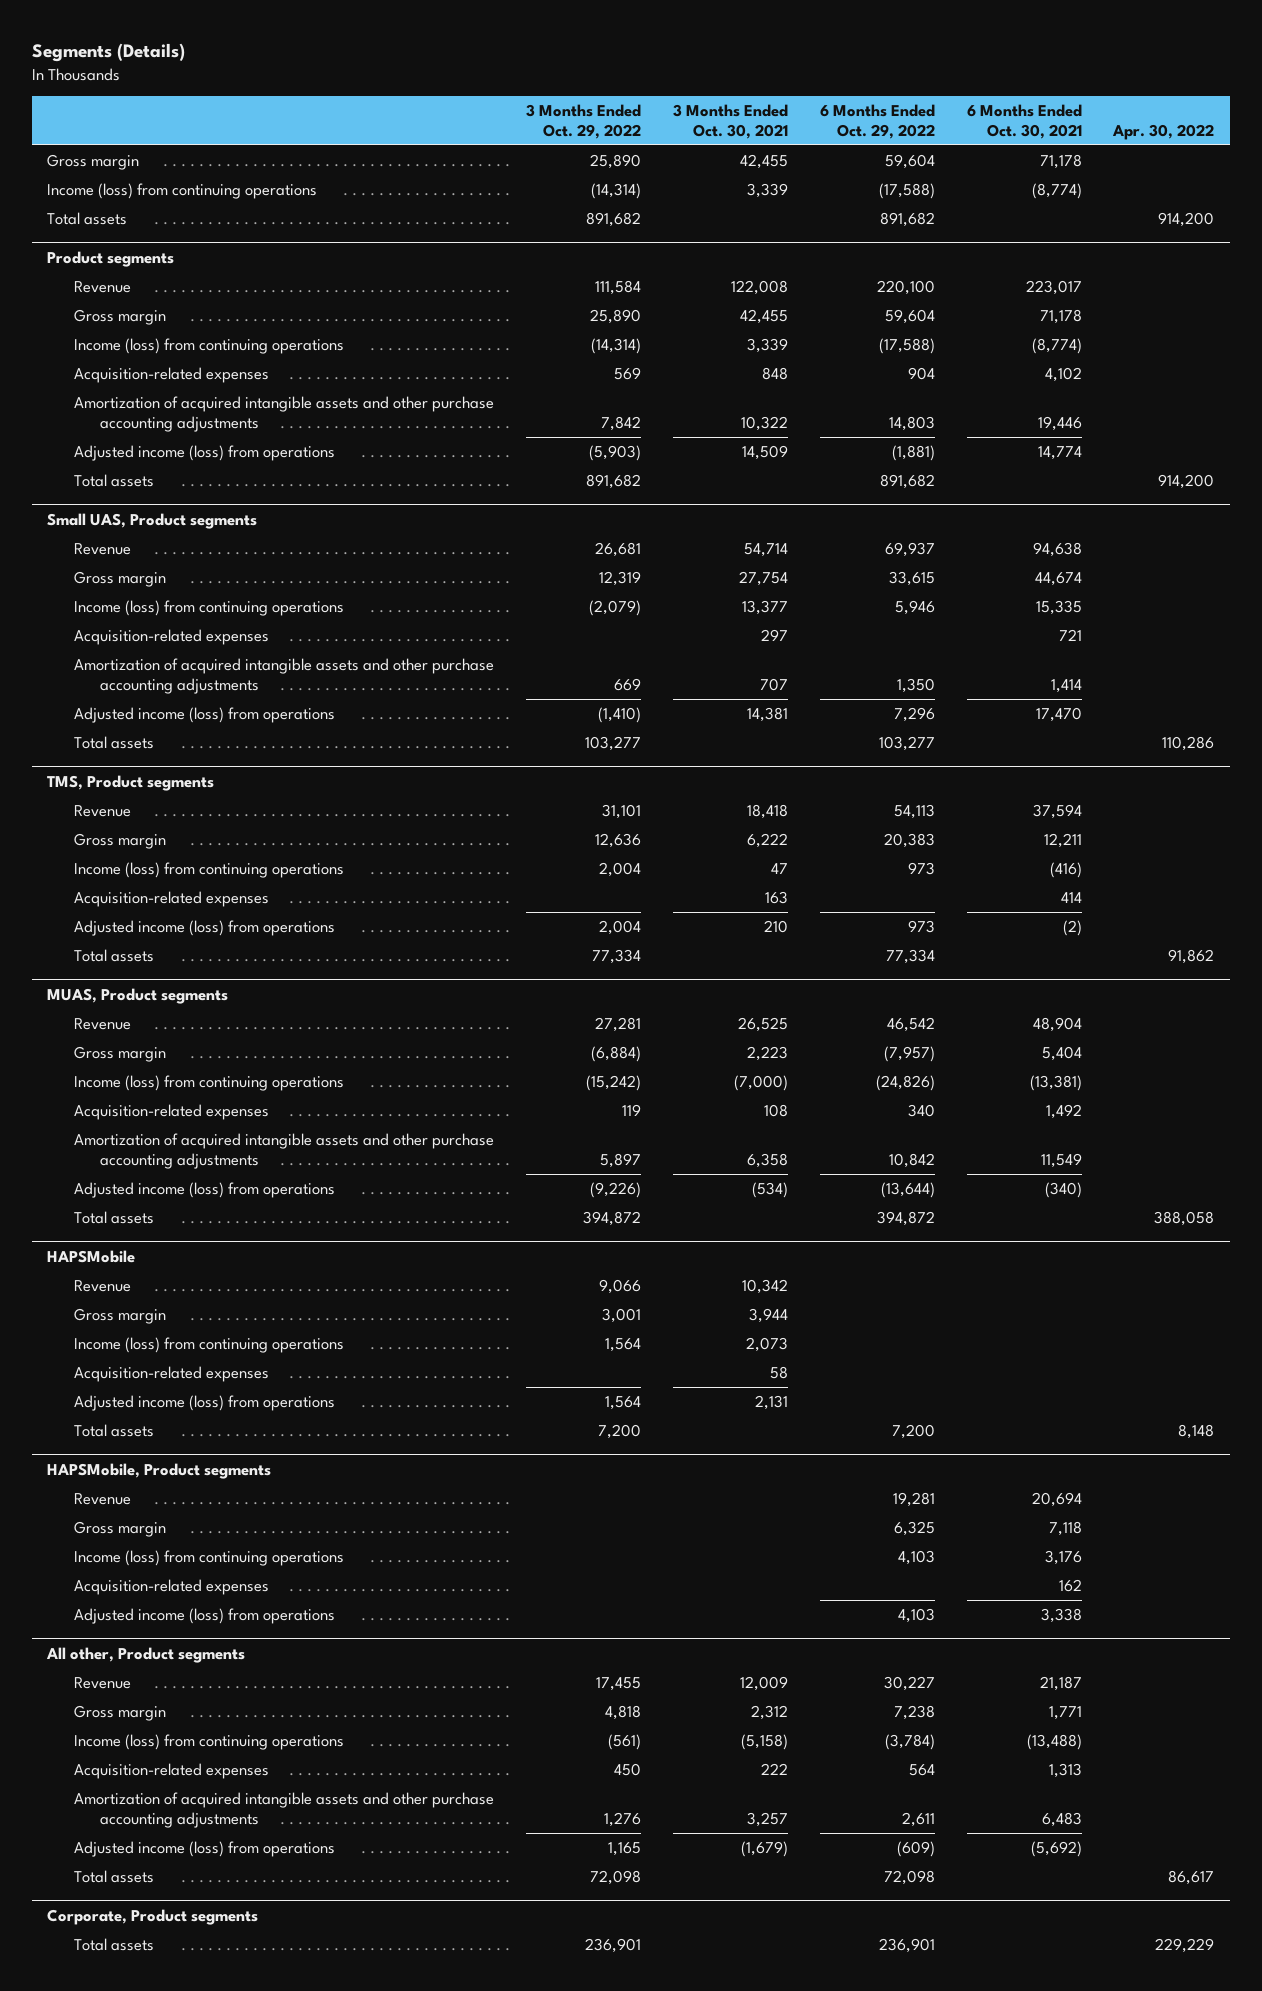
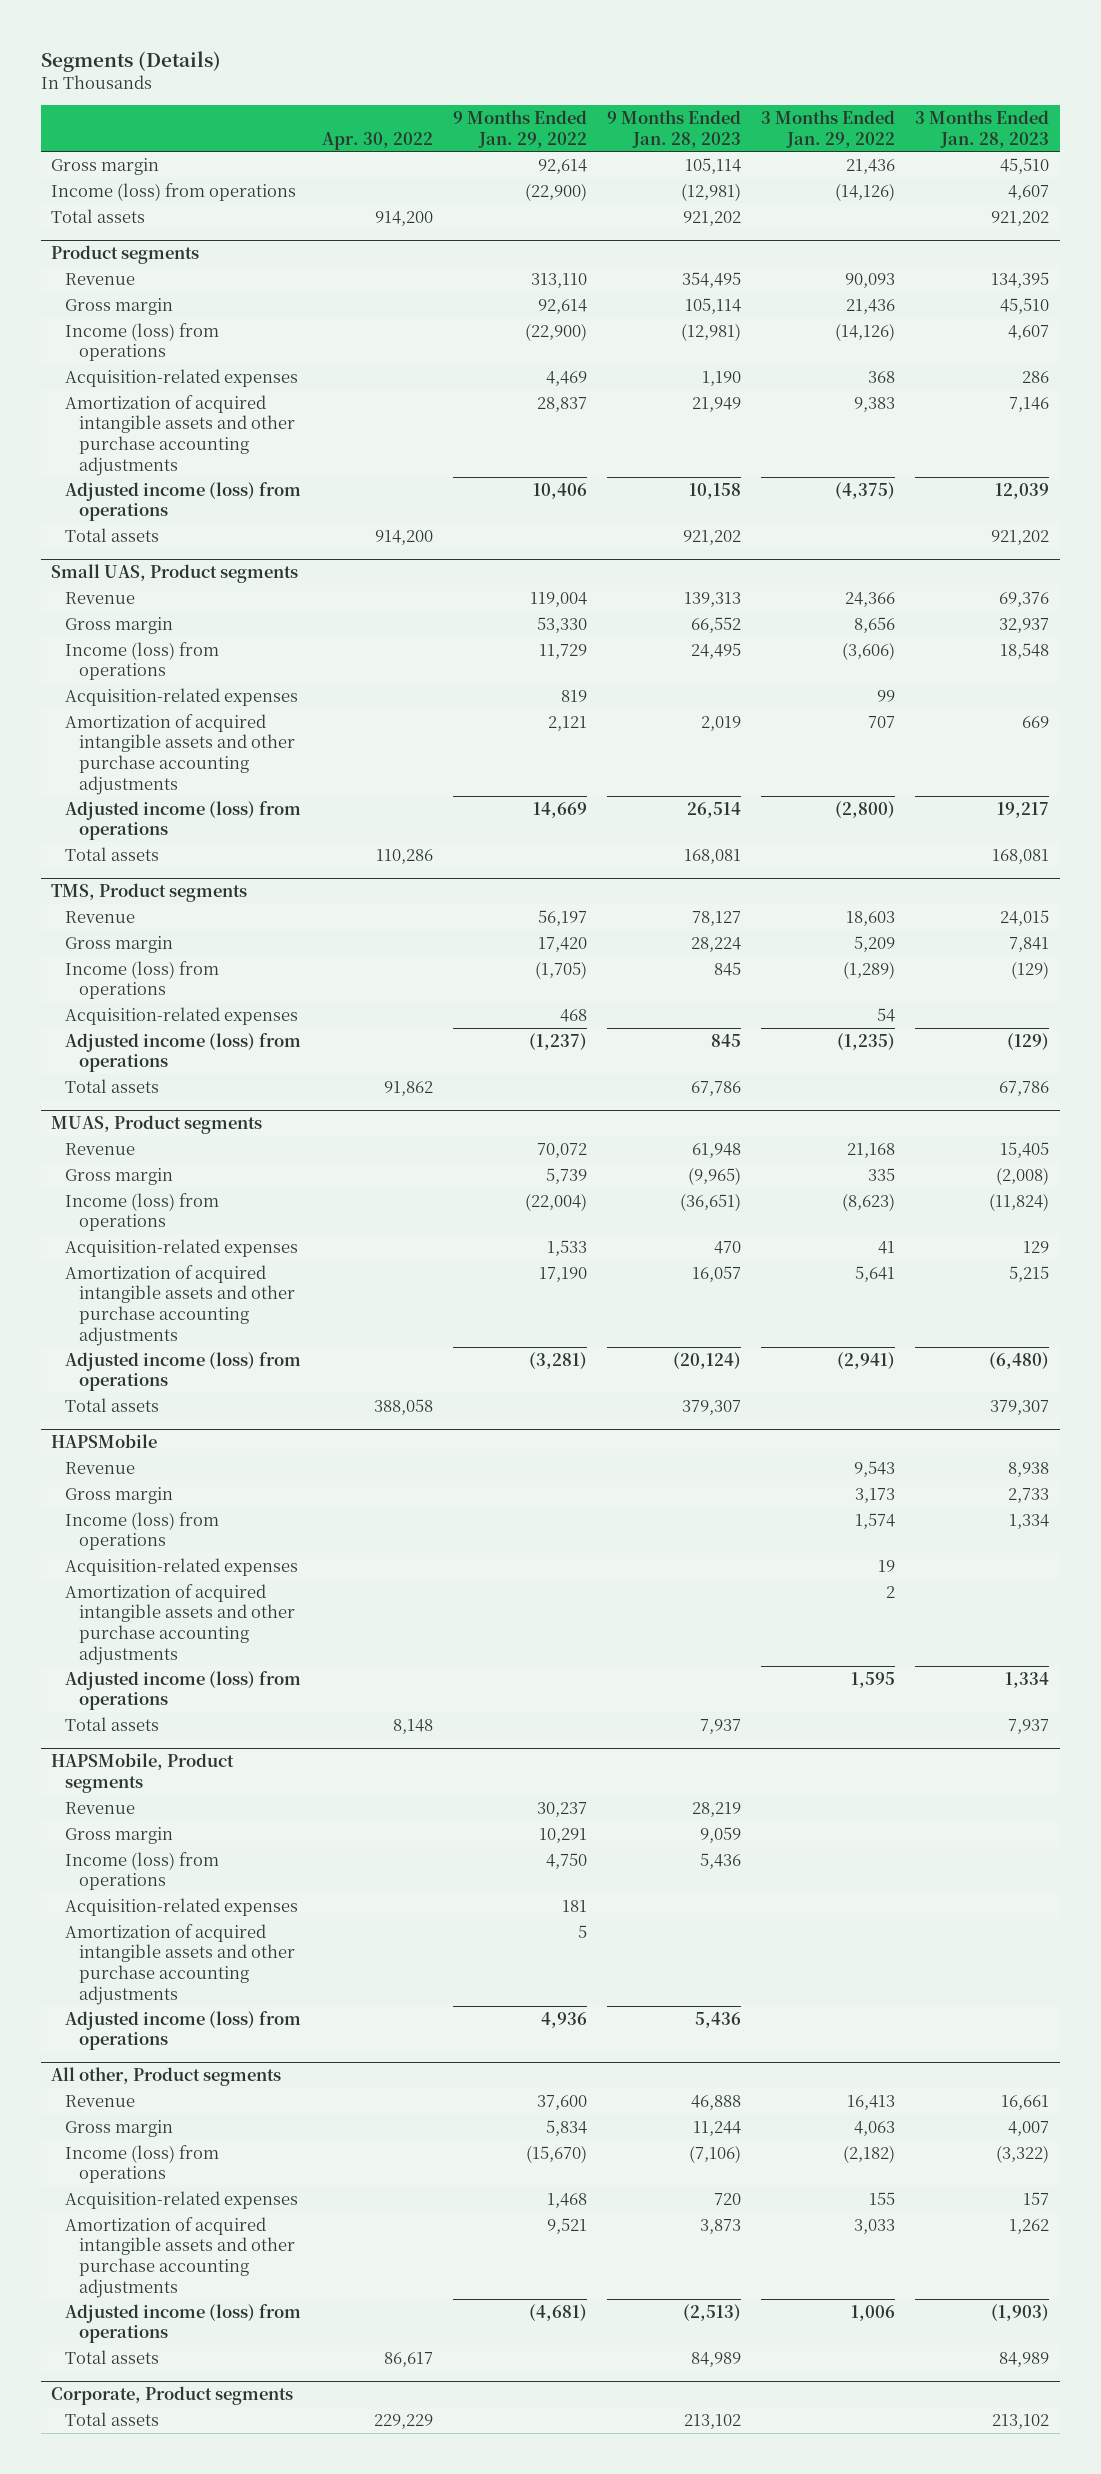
- | 3 Months Ended Oct. 29, 2022 | 3 Months Ended Oct. 30, 2021 | 6 Months Ended Oct. 29, 2022 | 6 Months Ended Oct. 30, 2021 | Apr. 30, 2022
+ | Apr. 30, 2022 | 9 Months Ended Jan. 29, 2022 | 9 Months Ended Jan. 28, 2023 | 3 Months Ended Jan. 29, 2022 | 3 Months Ended Jan. 28, 2023
- Income (loss) from continuing operations | (14,314) | 3,339 | (17,588) | (8,774) |
+ Income (loss) from operations | | (22,900) | (12,981) | (14,126) | 4,607
@ Product segments
- Income (loss) from continuing operations | (14,314) | 3,339 | (17,588) | (8,774) |
+ Income (loss) from operations | | (22,900) | (12,981) | (14,126) | 4,607
@ Small UAS, Product segments
- Income (loss) from continuing operations | (2,079) | 13,377 | 5,946 | 15,335 |
+ Income (loss) from operations | | 11,729 | 24,495 | (3,606) | 18,548
@ TMS, Product segments
- Income (loss) from continuing operations | 2,004 | 47 | 973 | (416) |
+ Income (loss) from operations | | (1,705) | 845 | (1,289) | (129)
@ MUAS, Product segments
- Income (loss) from continuing operations | (15,242) | (7,000) | (24,826) | (13,381) |
+ Income (loss) from operations | | (22,004) | (36,651) | (8,623) | (11,824)
@ HAPSMobile
- Income (loss) from continuing operations | 1,564 | 2,073 | | |
+ Income (loss) from operations | | | | 1,574 | 1,334
+ Amortization of acquired intangible assets and other purchase accounting adjustments | | | | 2 |
@ HAPSMobile, Product segments
- Income (loss) from continuing operations | | | 4,103 | 3,176 |
+ Income (loss) from operations | | 4,750 | 5,436 | |
+ Amortization of acquired intangible assets and other purchase accounting adjustments | | 5 | | |
@ All other, Product segments
- Income (loss) from continuing operations | (561) | (5,158) | (3,784) | (13,488) |
+ Income (loss) from operations | | (15,670) | (7,106) | (2,182) | (3,322)

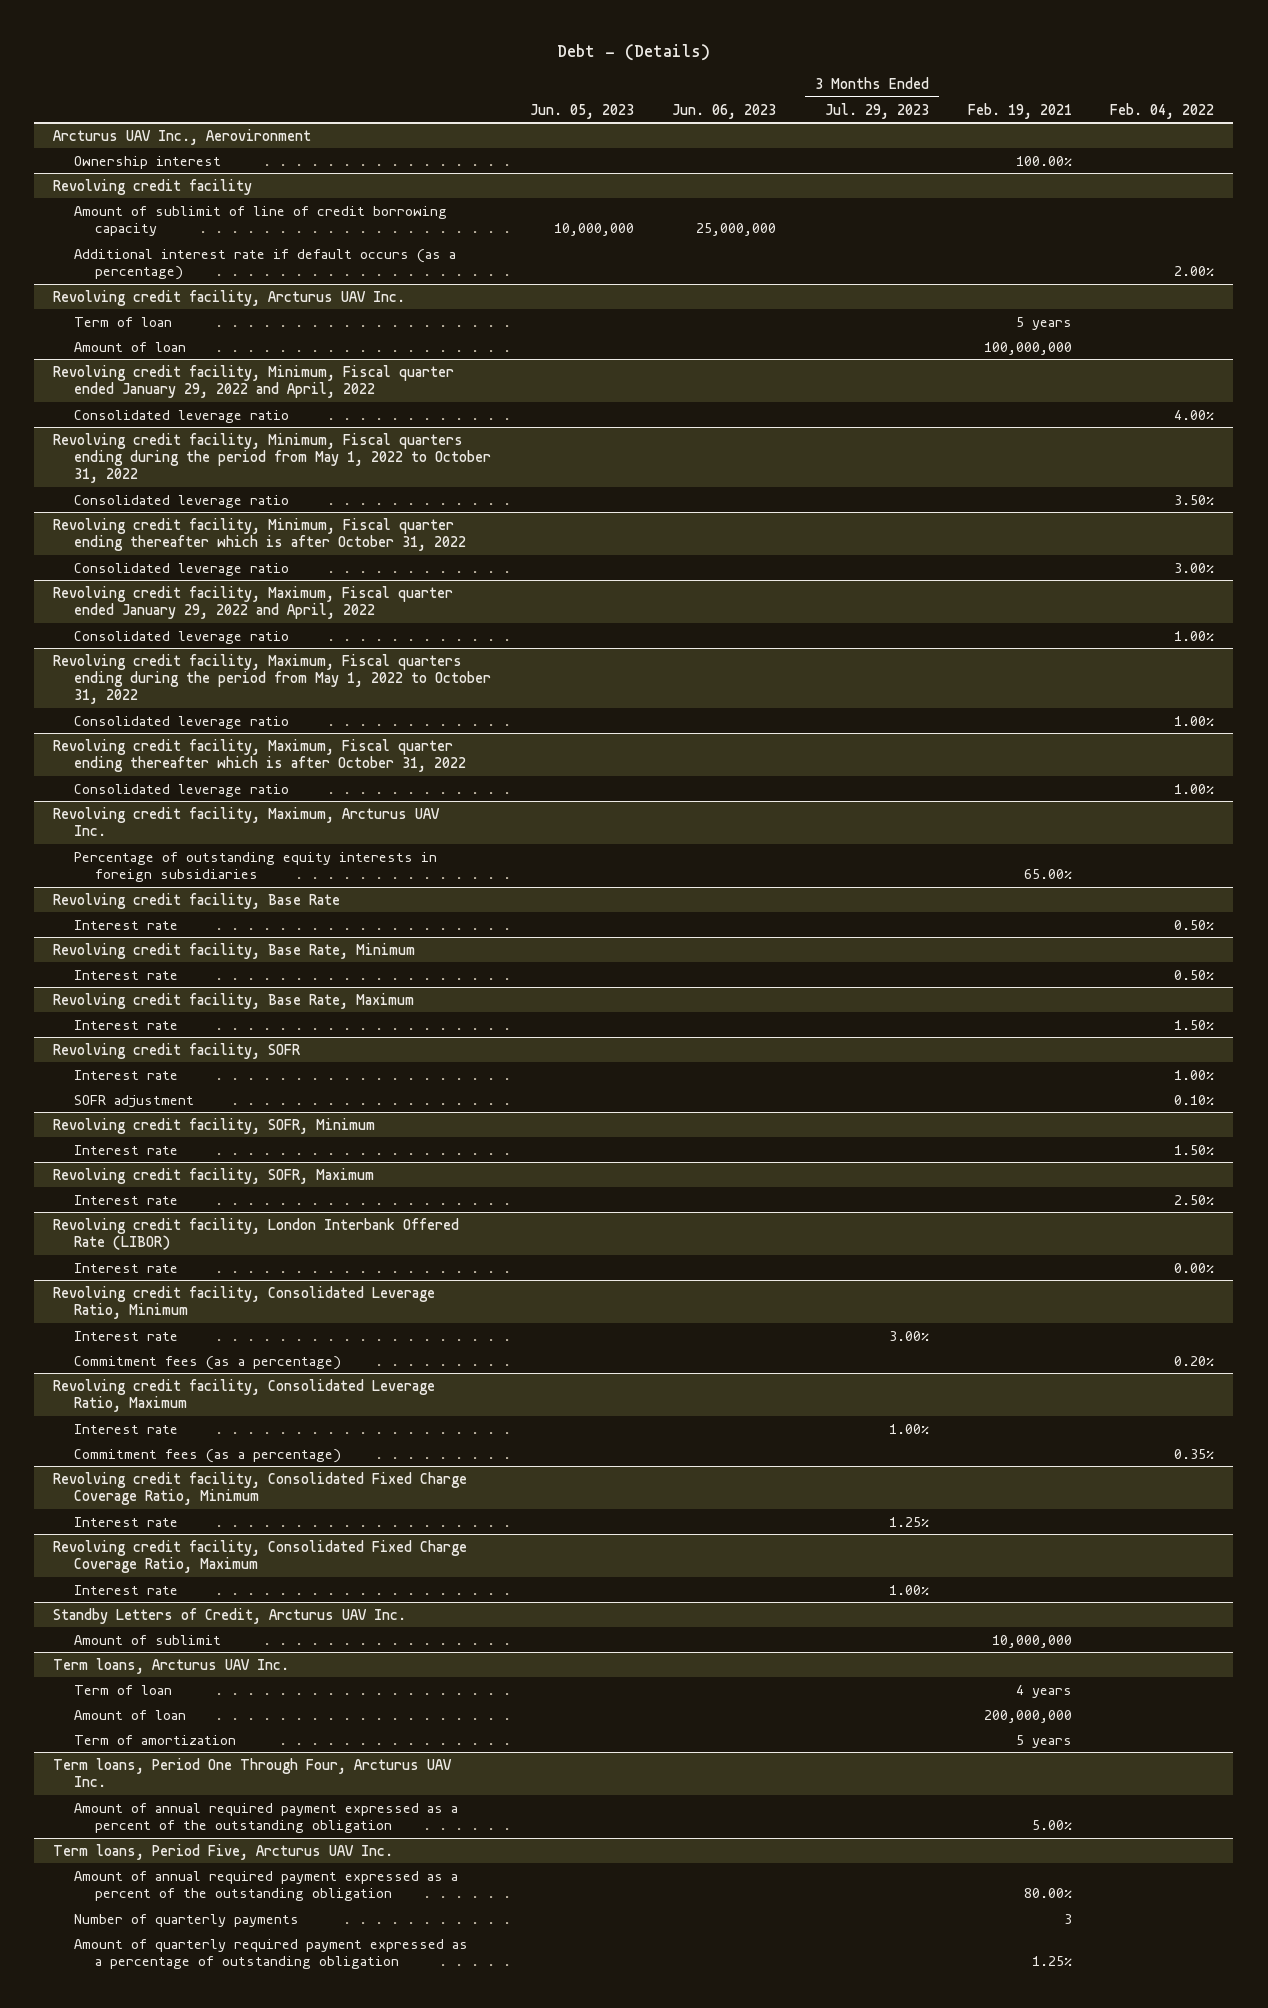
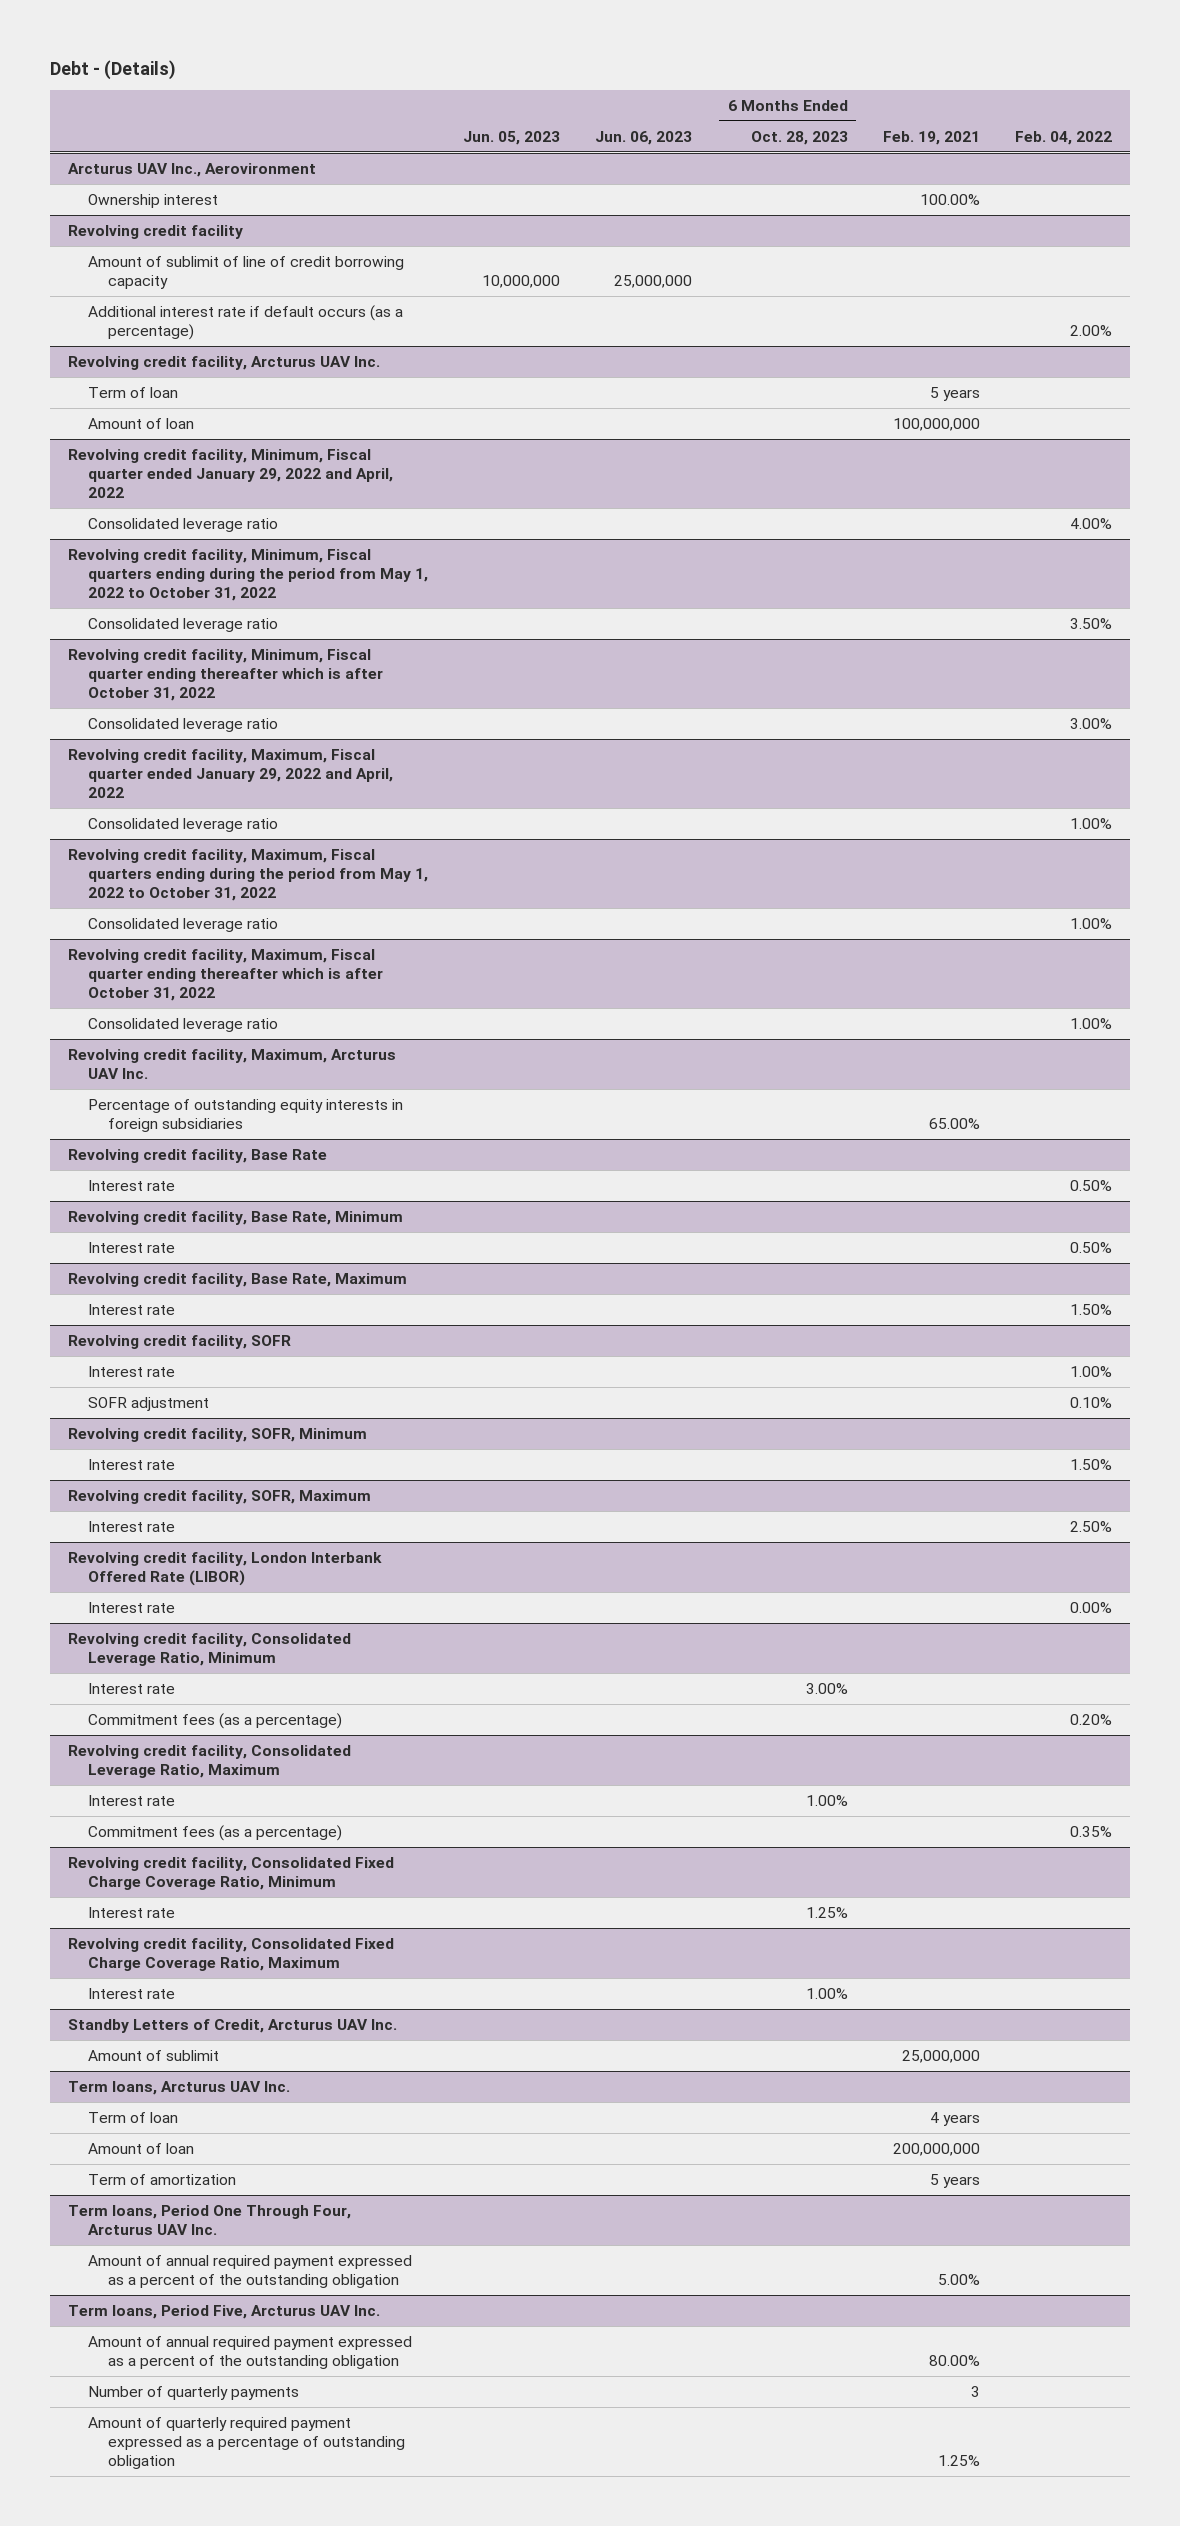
- | Jun. 05, 2023 | Jun. 06, 2023 | 3 Months Ended Jul. 29, 2023 | Feb. 19, 2021 | Feb. 04, 2022
+ | Jun. 05, 2023 | Jun. 06, 2023 | 6 Months Ended Oct. 28, 2023 | Feb. 19, 2021 | Feb. 04, 2022
@ Standby Letters of Credit, Arcturus UAV Inc.
- Amount of sublimit | | | | 10,000,000 |
+ Amount of sublimit | | | | 25,000,000 |

